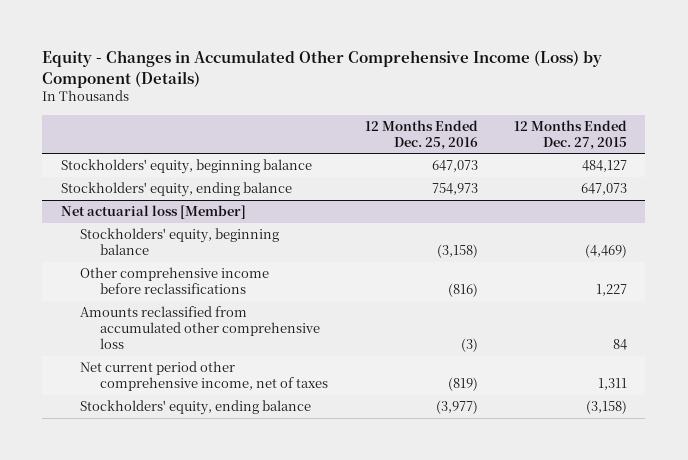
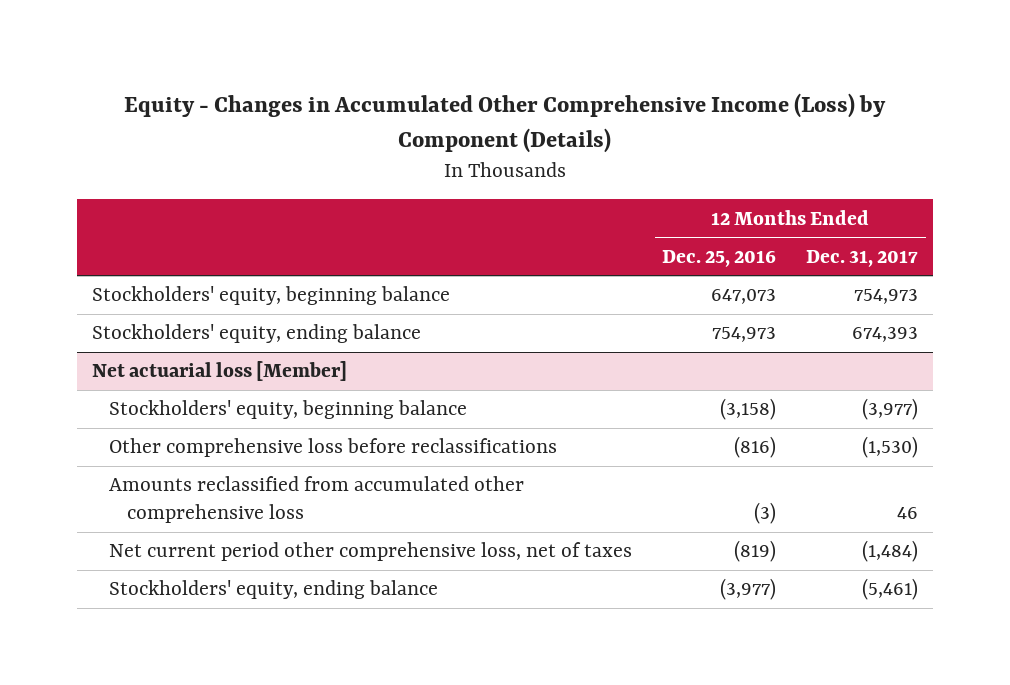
- | 12 Months Ended Dec. 25, 2016 | 12 Months Ended Dec. 27, 2015
+ | 12 Months Ended Dec. 25, 2016 | 12 Months Ended Dec. 31, 2017
@ Net actuarial loss [Member]
- Other comprehensive income before reclassifications | (816) | 1,227
+ Other comprehensive loss before reclassifications | (816) | (1,530)
- Net current period other comprehensive income, net of taxes | (819) | 1,311
+ Net current period other comprehensive loss, net of taxes | (819) | (1,484)

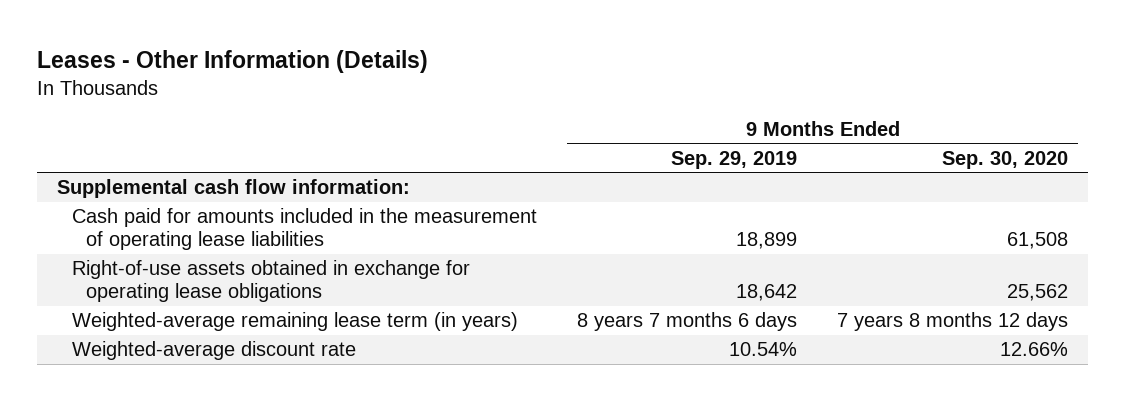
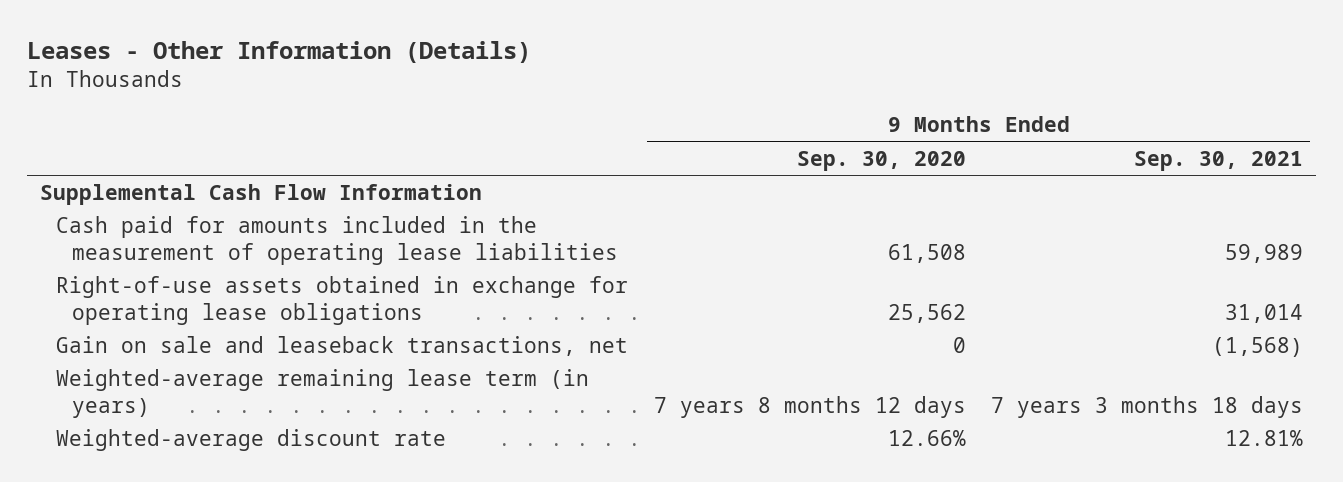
- | 9 Months Ended Sep. 29, 2019 | 9 Months Ended Sep. 30, 2020
+ | 9 Months Ended Sep. 30, 2020 | 9 Months Ended Sep. 30, 2021
- Supplemental cash flow information:
+ Supplemental Cash Flow Information
+ Gain on sale and leaseback transactions, net | 0 | (1,568)

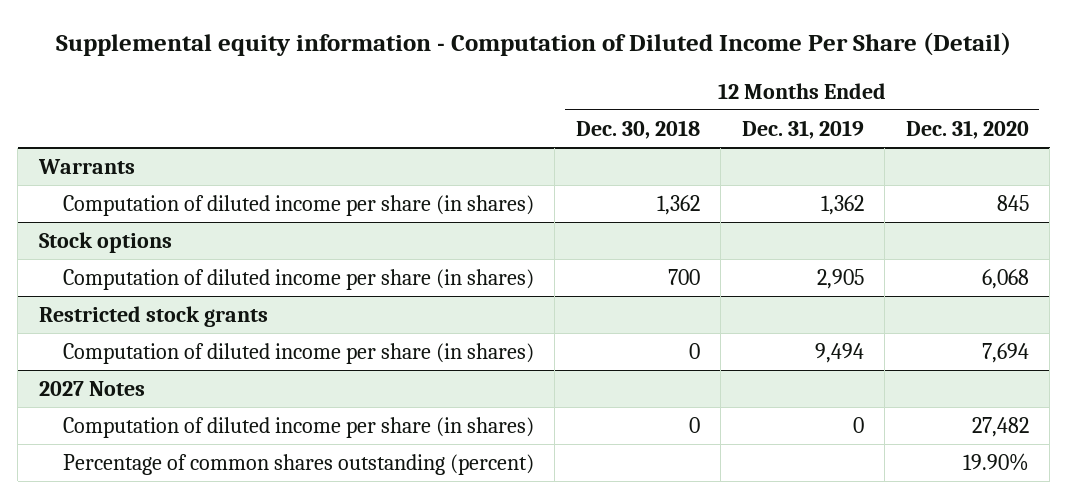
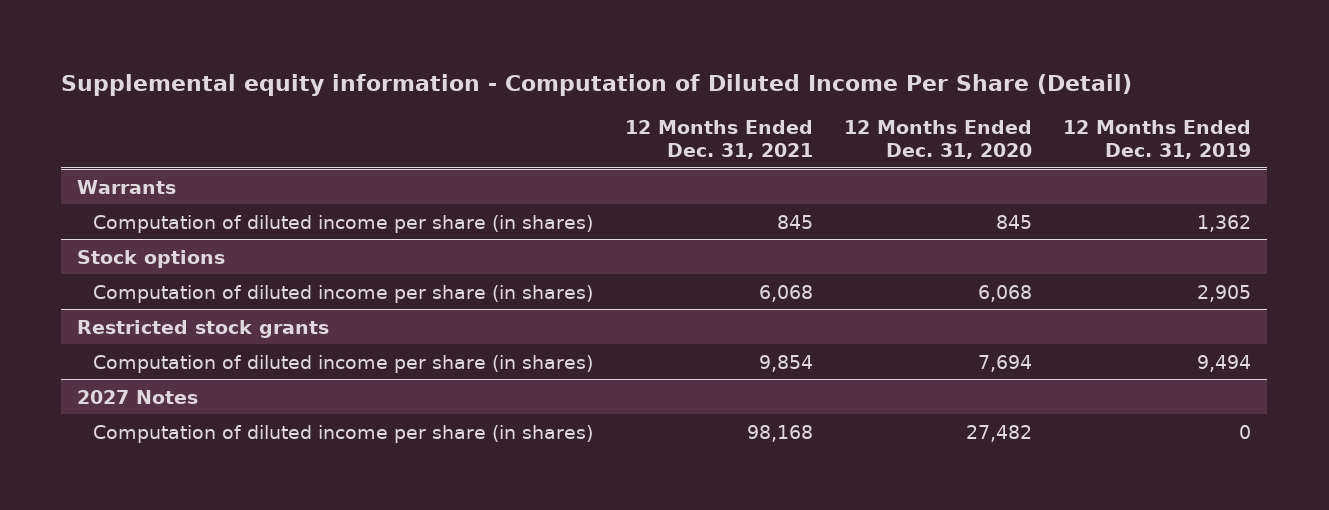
- | 12 Months Ended Dec. 30, 2018 | 12 Months Ended Dec. 31, 2019 | 12 Months Ended Dec. 31, 2020
+ | 12 Months Ended Dec. 31, 2021 | 12 Months Ended Dec. 31, 2020 | 12 Months Ended Dec. 31, 2019
@ 2027 Notes
- Percentage of common shares outstanding (percent) | | | 19.90%

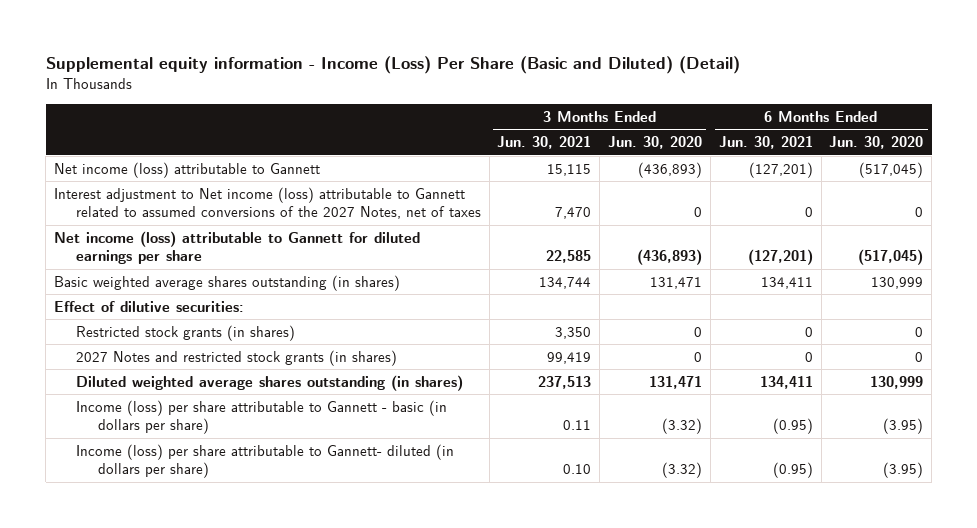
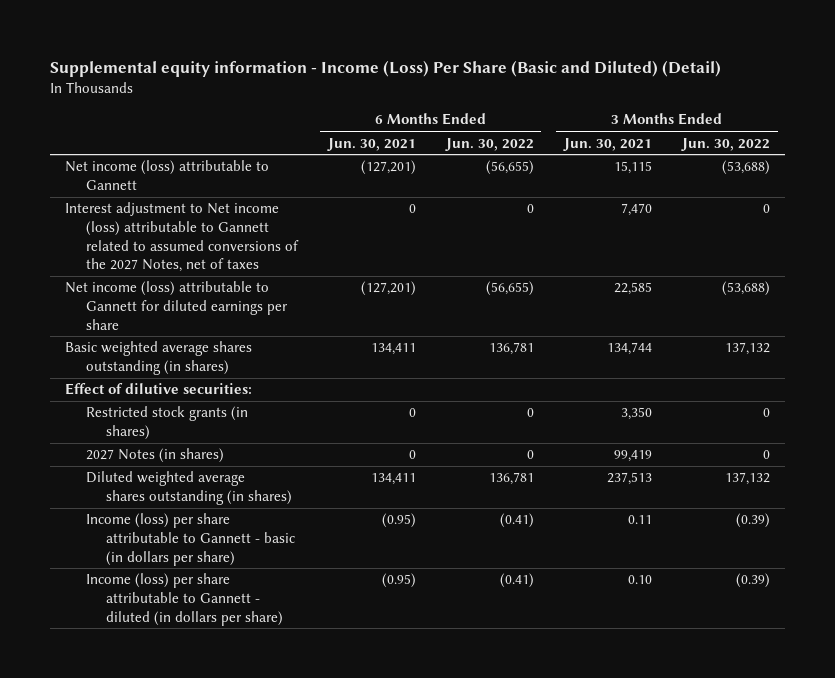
- | 3 Months Ended Jun. 30, 2021 | 3 Months Ended Jun. 30, 2020 | 6 Months Ended Jun. 30, 2021 | 6 Months Ended Jun. 30, 2020
+ | 6 Months Ended Jun. 30, 2021 | 6 Months Ended Jun. 30, 2022 | 3 Months Ended Jun. 30, 2021 | 3 Months Ended Jun. 30, 2022
- 2027 Notes and restricted stock grants (in shares) | 99,419 | 0 | 0 | 0
+ 2027 Notes (in shares) | 0 | 0 | 99,419 | 0
- Income (loss) per share attributable to Gannett- diluted (in dollars per share) | 0.10 | (3.32) | (0.95) | (3.95)
+ Income (loss) per share attributable to Gannett - diluted (in dollars per share) | (0.95) | (0.41) | 0.10 | (0.39)

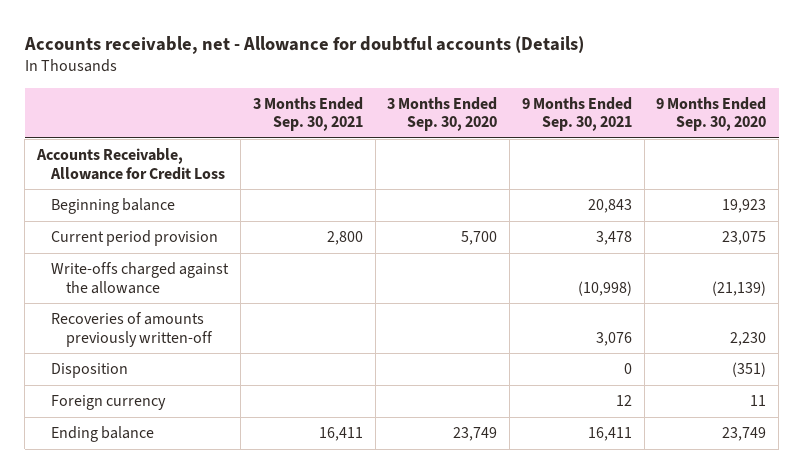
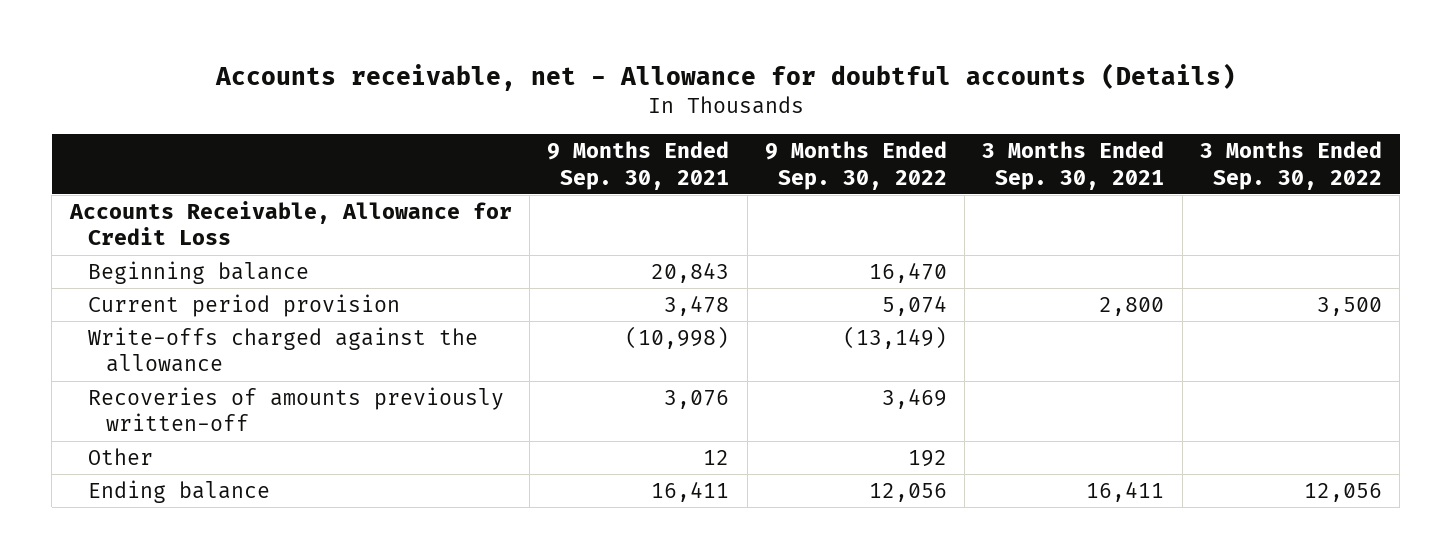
- | 3 Months Ended Sep. 30, 2021 | 3 Months Ended Sep. 30, 2020 | 9 Months Ended Sep. 30, 2021 | 9 Months Ended Sep. 30, 2020
+ | 9 Months Ended Sep. 30, 2021 | 9 Months Ended Sep. 30, 2022 | 3 Months Ended Sep. 30, 2021 | 3 Months Ended Sep. 30, 2022
- Disposition | | | 0 | (351)
- Foreign currency | | | 12 | 11
+ Other | 12 | 192 | |

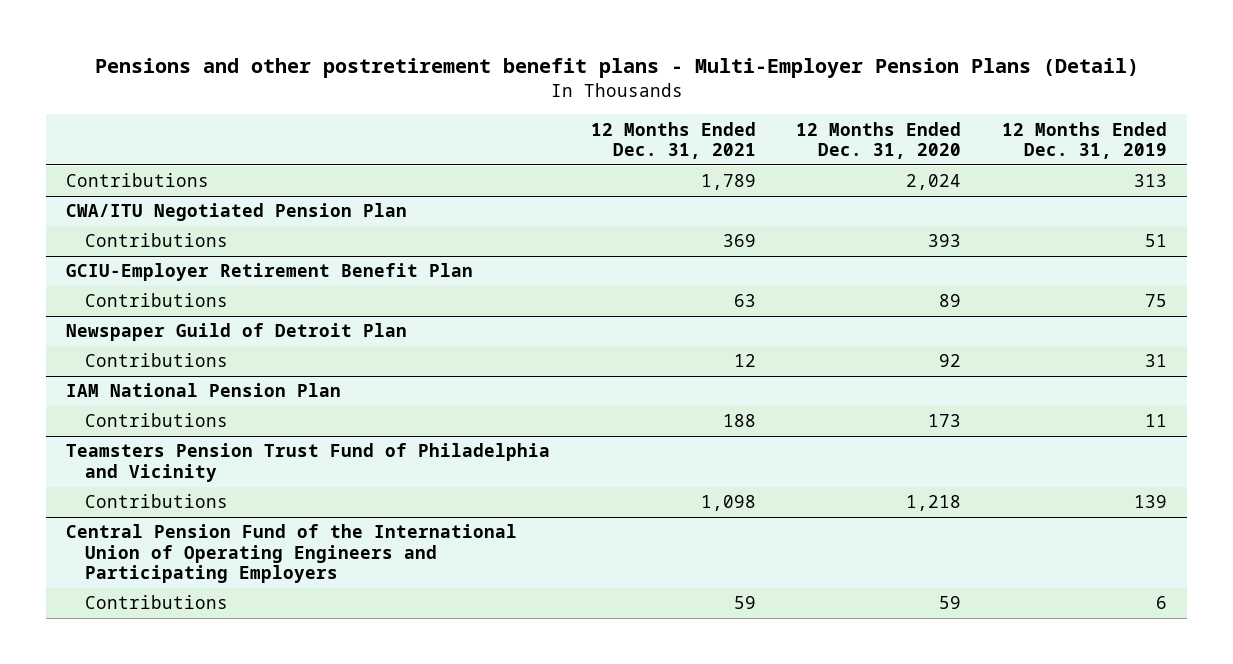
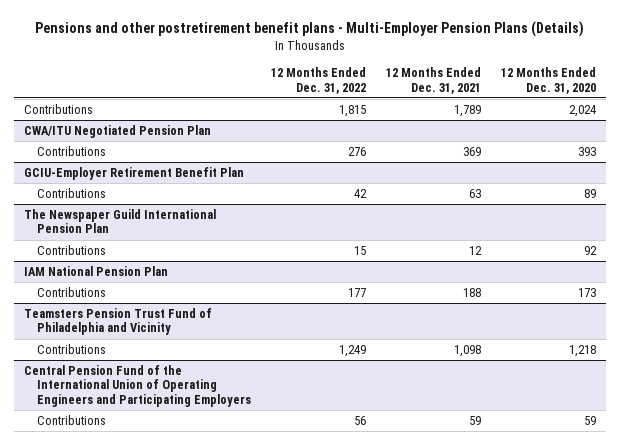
- Pensions and other postretirement benefit plans - Multi-Employer Pension Plans (Detail)
+ Pensions and other postretirement benefit plans - Multi-Employer Pension Plans (Details)
- | 12 Months Ended Dec. 31, 2021 | 12 Months Ended Dec. 31, 2020 | 12 Months Ended Dec. 31, 2019
+ | 12 Months Ended Dec. 31, 2022 | 12 Months Ended Dec. 31, 2021 | 12 Months Ended Dec. 31, 2020
- Newspaper Guild of Detroit Plan
+ The Newspaper Guild International Pension Plan

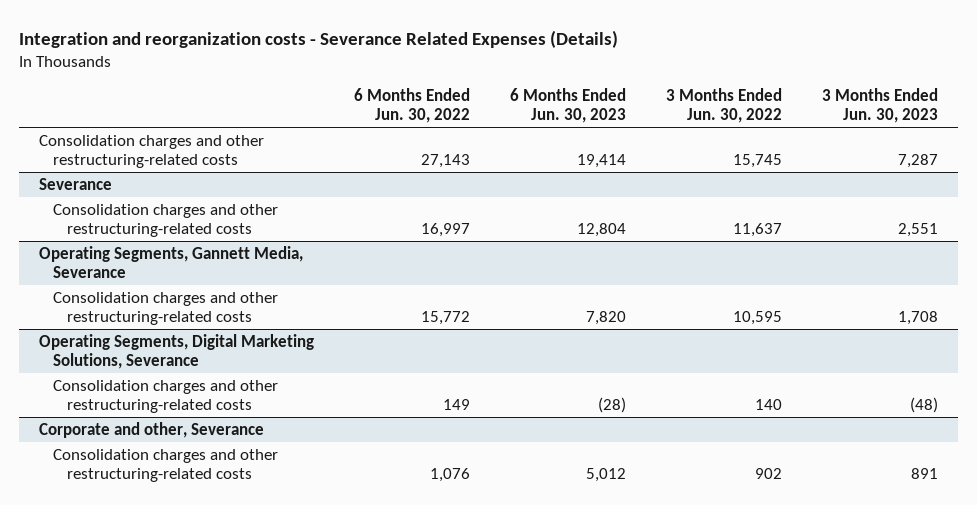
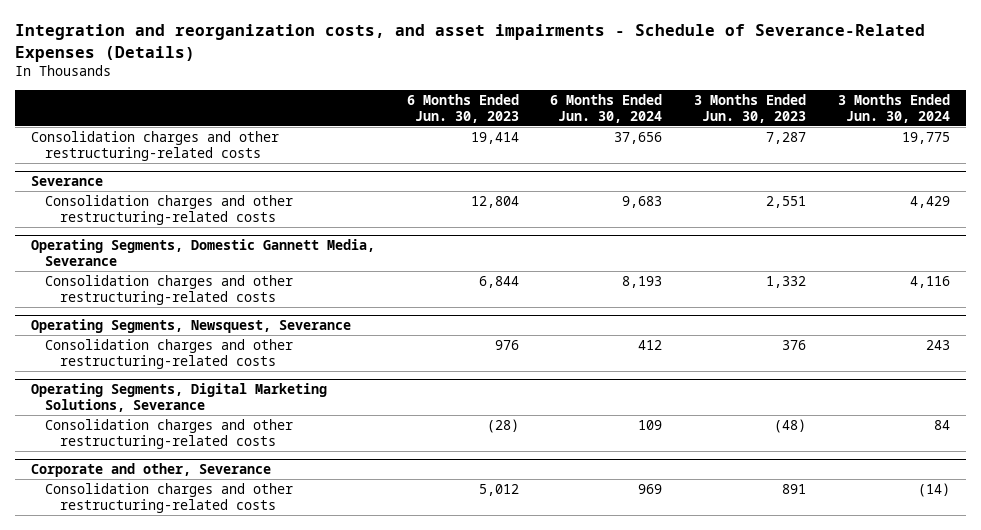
- Integration and reorganization costs - Severance Related Expenses (Details)
+ Integration and reorganization costs, and asset impairments - Schedule of Severance-Related Expenses (Details)
- | 6 Months Ended Jun. 30, 2022 | 6 Months Ended Jun. 30, 2023 | 3 Months Ended Jun. 30, 2022 | 3 Months Ended Jun. 30, 2023
+ | 6 Months Ended Jun. 30, 2023 | 6 Months Ended Jun. 30, 2024 | 3 Months Ended Jun. 30, 2023 | 3 Months Ended Jun. 30, 2024
- Operating Segments, Gannett Media, Severance
- Consolidation charges and other restructuring-related costs | 15,772 | 7,820 | 10,595 | 1,708
+ Operating Segments, Domestic Gannett Media, Severance
+ Consolidation charges and other restructuring-related costs | 6,844 | 8,193 | 1,332 | 4,116
+ Operating Segments, Newsquest, Severance
+ Consolidation charges and other restructuring-related costs | 976 | 412 | 376 | 243

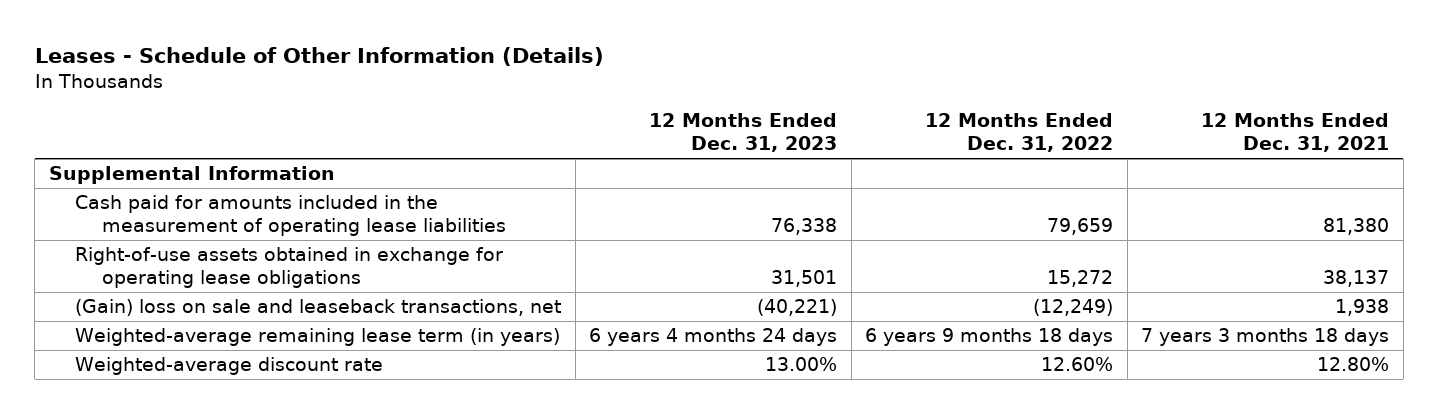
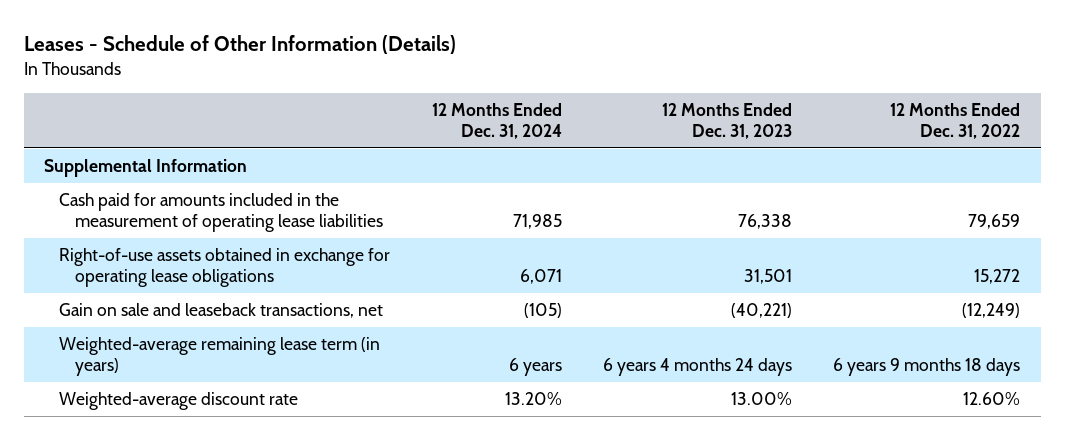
- | 12 Months Ended Dec. 31, 2023 | 12 Months Ended Dec. 31, 2022 | 12 Months Ended Dec. 31, 2021
+ | 12 Months Ended Dec. 31, 2024 | 12 Months Ended Dec. 31, 2023 | 12 Months Ended Dec. 31, 2022
- (Gain) loss on sale and leaseback transactions, net | (40,221) | (12,249) | 1,938
+ Gain on sale and leaseback transactions, net | (105) | (40,221) | (12,249)

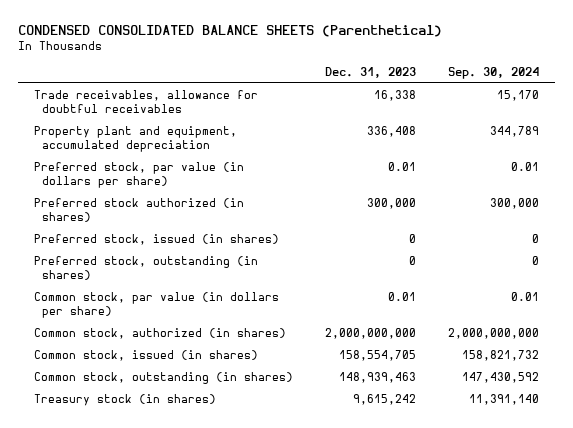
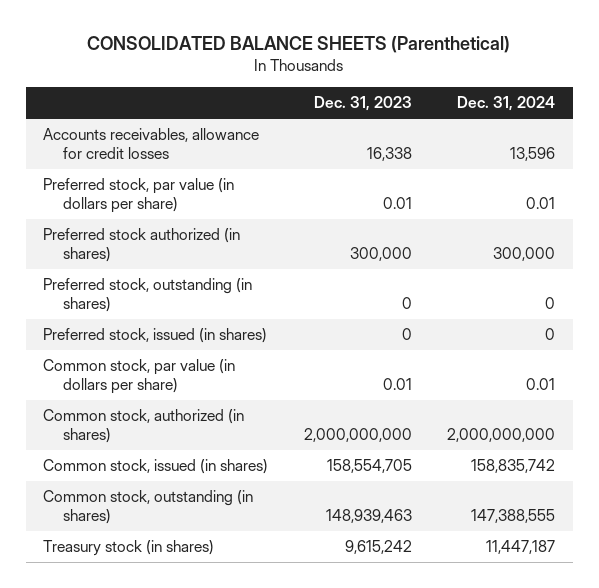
- CONDENSED CONSOLIDATED BALANCE SHEETS (Parenthetical)
+ CONSOLIDATED BALANCE SHEETS (Parenthetical)
- | Dec. 31, 2023 | Sep. 30, 2024
+ | Dec. 31, 2023 | Dec. 31, 2024
- Trade receivables, allowance for doubtful receivables | 16,338 | 15,170
- Property plant and equipment, accumulated depreciation | 336,408 | 344,789
+ Accounts receivables, allowance for credit losses | 16,338 | 13,596
moved down: Preferred stock, issued (in shares) | 0 | 0

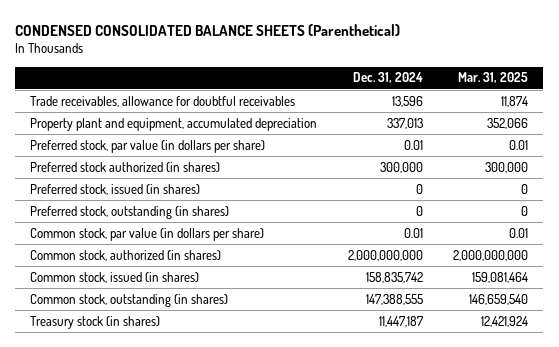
- CONSOLIDATED BALANCE SHEETS (Parenthetical)
+ CONDENSED CONSOLIDATED BALANCE SHEETS (Parenthetical)
- | Dec. 31, 2023 | Dec. 31, 2024
+ | Dec. 31, 2024 | Mar. 31, 2025
- Accounts receivables, allowance for credit losses | 16,338 | 13,596
+ Trade receivables, allowance for doubtful receivables | 13,596 | 11,874
+ Property plant and equipment, accumulated depreciation | 337,013 | 352,066
moved down: Preferred stock, outstanding (in shares) | 0 | 0

